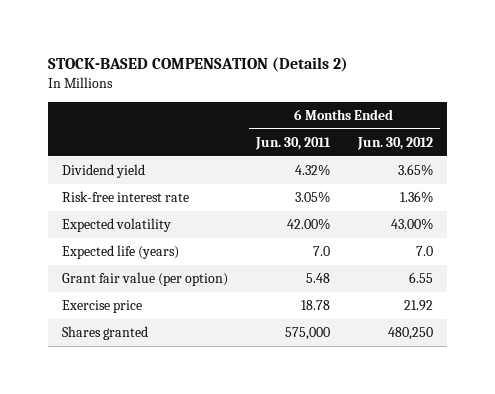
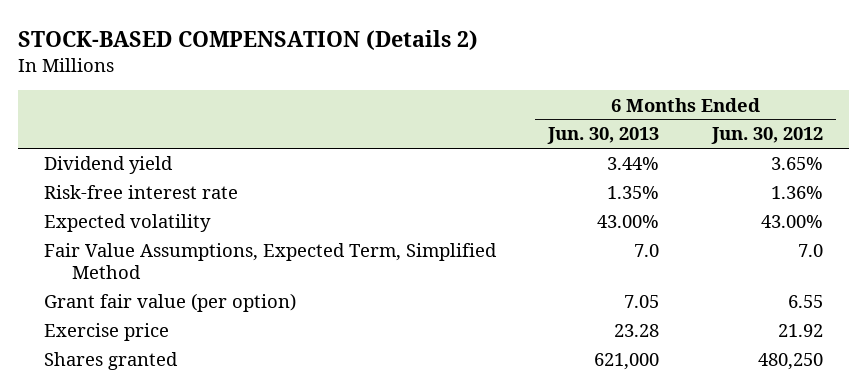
- | 6 Months Ended Jun. 30, 2011 | 6 Months Ended Jun. 30, 2012
+ | 6 Months Ended Jun. 30, 2013 | 6 Months Ended Jun. 30, 2012
- Expected life (years) | 7.0 | 7.0
+ Fair Value Assumptions, Expected Term, Simplified Method | 7.0 | 7.0

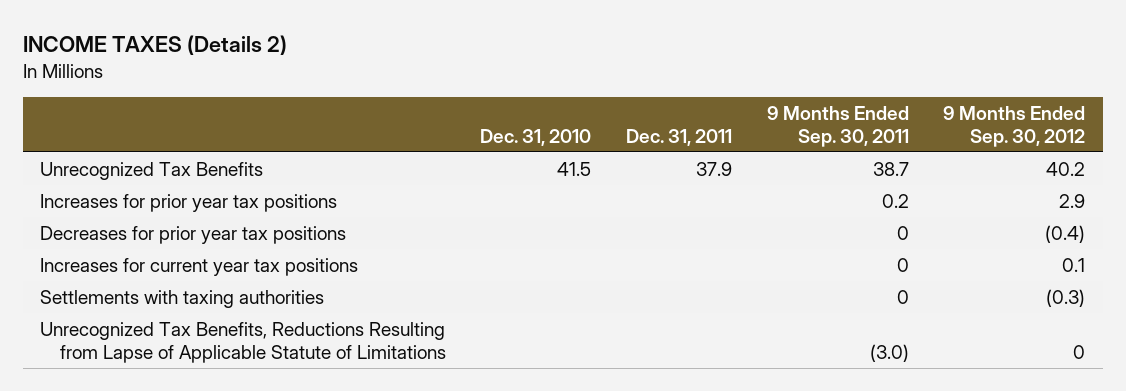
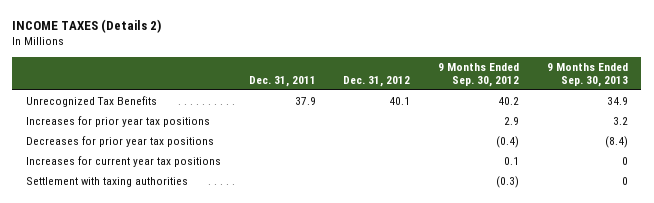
- | Dec. 31, 2010 | Dec. 31, 2011 | 9 Months Ended Sep. 30, 2011 | 9 Months Ended Sep. 30, 2012
+ | Dec. 31, 2011 | Dec. 31, 2012 | 9 Months Ended Sep. 30, 2012 | 9 Months Ended Sep. 30, 2013
- Settlements with taxing authorities | | | 0 | (0.3)
- Unrecognized Tax Benefits, Reductions Resulting from Lapse of Applicable Statute of Limitations | | | (3.0) | 0
+ Settlement with taxing authorities | | | (0.3) | 0

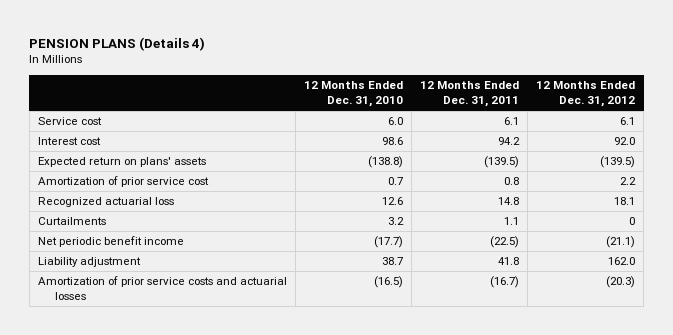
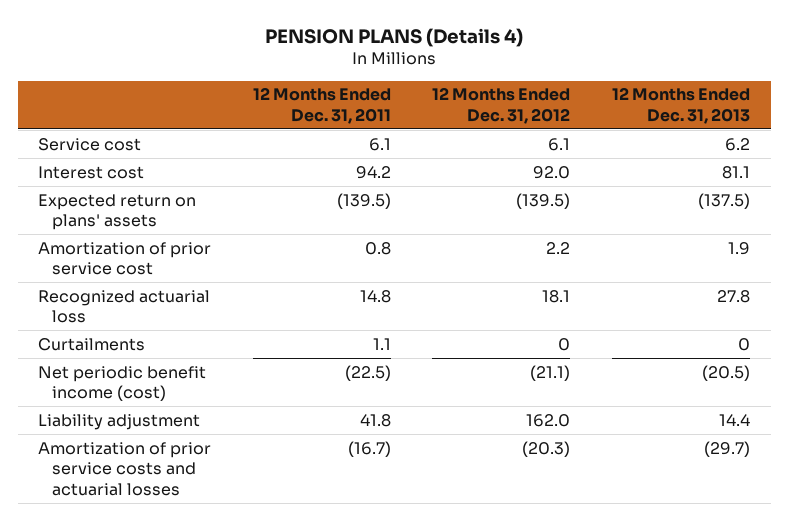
- | 12 Months Ended Dec. 31, 2010 | 12 Months Ended Dec. 31, 2011 | 12 Months Ended Dec. 31, 2012
+ | 12 Months Ended Dec. 31, 2011 | 12 Months Ended Dec. 31, 2012 | 12 Months Ended Dec. 31, 2013
- Net periodic benefit income | (17.7) | (22.5) | (21.1)
+ Net periodic benefit income (cost) | (22.5) | (21.1) | (20.5)

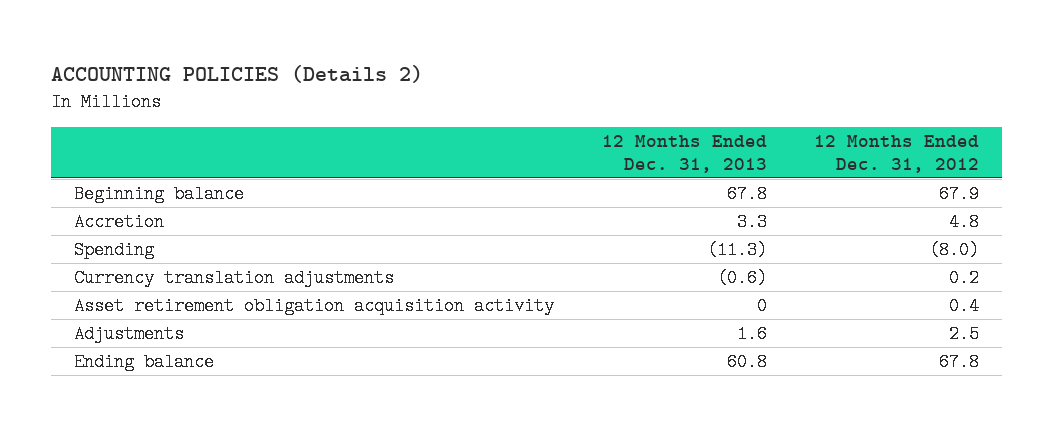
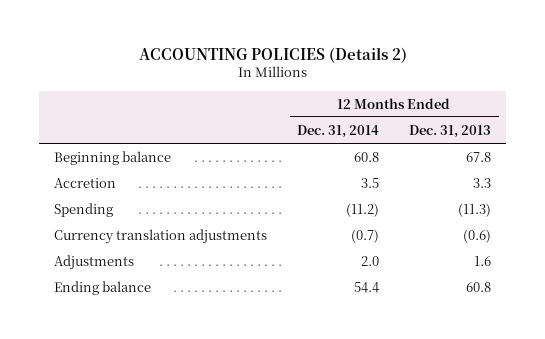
- | 12 Months Ended Dec. 31, 2013 | 12 Months Ended Dec. 31, 2012
+ | 12 Months Ended Dec. 31, 2014 | 12 Months Ended Dec. 31, 2013
- Asset retirement obligation acquisition activity | 0 | 0.4

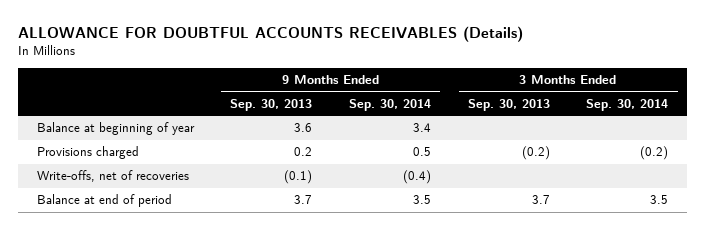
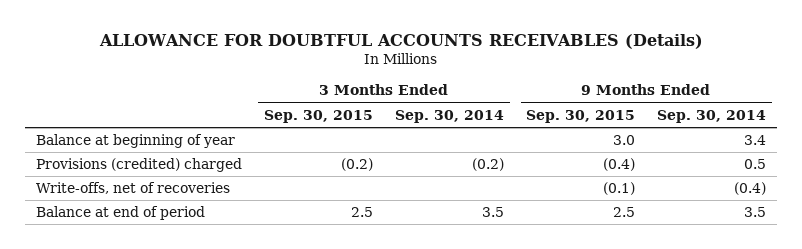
- | 9 Months Ended Sep. 30, 2013 | 9 Months Ended Sep. 30, 2014 | 3 Months Ended Sep. 30, 2013 | 3 Months Ended Sep. 30, 2014
+ | 3 Months Ended Sep. 30, 2015 | 3 Months Ended Sep. 30, 2014 | 9 Months Ended Sep. 30, 2015 | 9 Months Ended Sep. 30, 2014
- Provisions charged | 0.2 | 0.5 | (0.2) | (0.2)
+ Provisions (credited) charged | (0.2) | (0.2) | (0.4) | 0.5

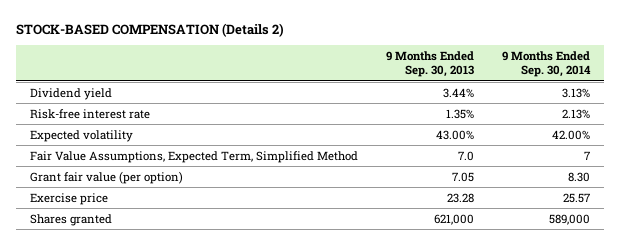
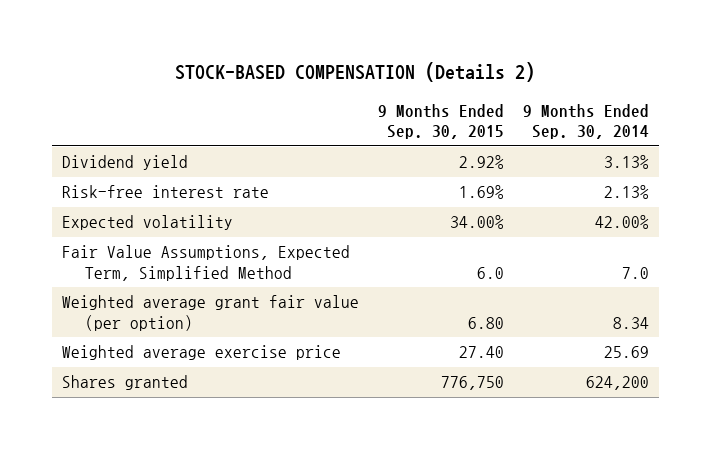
- | 9 Months Ended Sep. 30, 2013 | 9 Months Ended Sep. 30, 2014
+ | 9 Months Ended Sep. 30, 2015 | 9 Months Ended Sep. 30, 2014
- Fair Value Assumptions, Expected Term, Simplified Method | 7.0 | 7
- Grant fair value (per option) | 7.05 | 8.30
- Exercise price | 23.28 | 25.57
- Shares granted | 621,000 | 589,000
+ Fair Value Assumptions, Expected Term, Simplified Method | 6.0 | 7.0
+ Weighted average grant fair value (per option) | 6.80 | 8.34
+ Weighted average exercise price | 27.40 | 25.69
+ Shares granted | 776,750 | 624,200

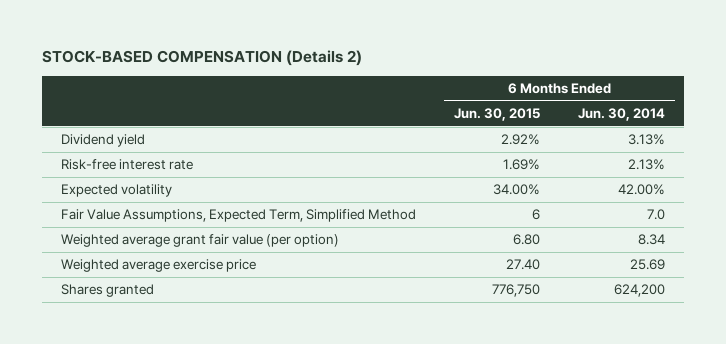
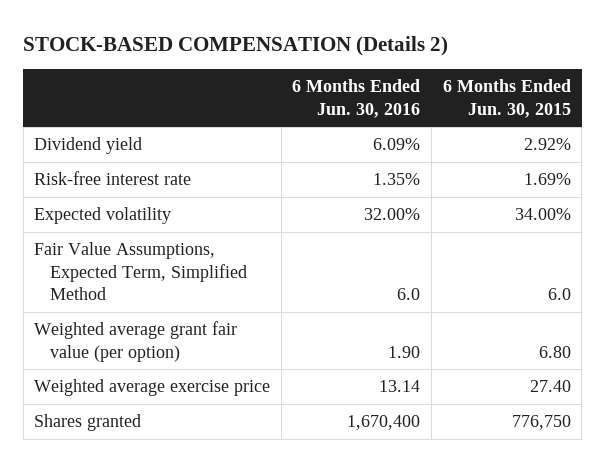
- | 6 Months Ended Jun. 30, 2015 | 6 Months Ended Jun. 30, 2014
+ | 6 Months Ended Jun. 30, 2016 | 6 Months Ended Jun. 30, 2015
- Fair Value Assumptions, Expected Term, Simplified Method | 6 | 7.0
+ Fair Value Assumptions, Expected Term, Simplified Method | 6.0 | 6.0

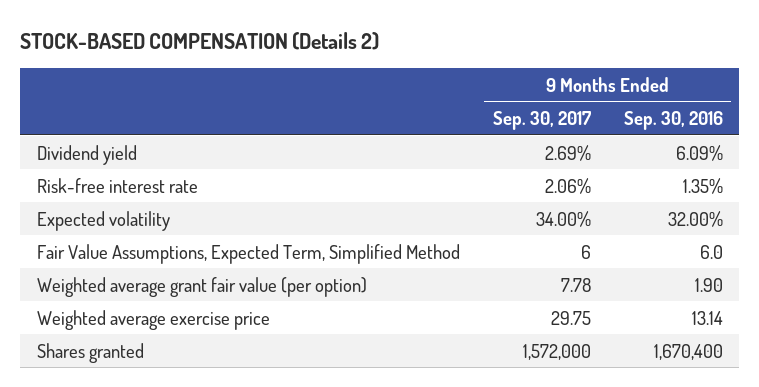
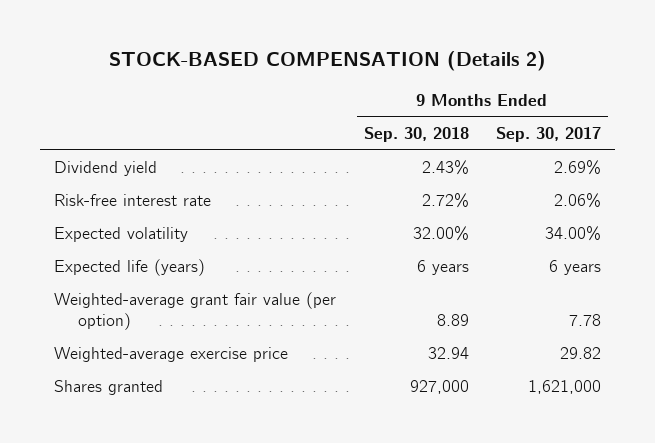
- | 9 Months Ended Sep. 30, 2017 | 9 Months Ended Sep. 30, 2016
+ | 9 Months Ended Sep. 30, 2018 | 9 Months Ended Sep. 30, 2017
- Fair Value Assumptions, Expected Term, Simplified Method | 6 | 6.0
- Weighted average grant fair value (per option) | 7.78 | 1.90
- Weighted average exercise price | 29.75 | 13.14
- Shares granted | 1,572,000 | 1,670,400
+ Expected life (years) | 6 years | 6 years
+ Weighted-average grant fair value (per option) | 8.89 | 7.78
+ Weighted-average exercise price | 32.94 | 29.82
+ Shares granted | 927,000 | 1,621,000

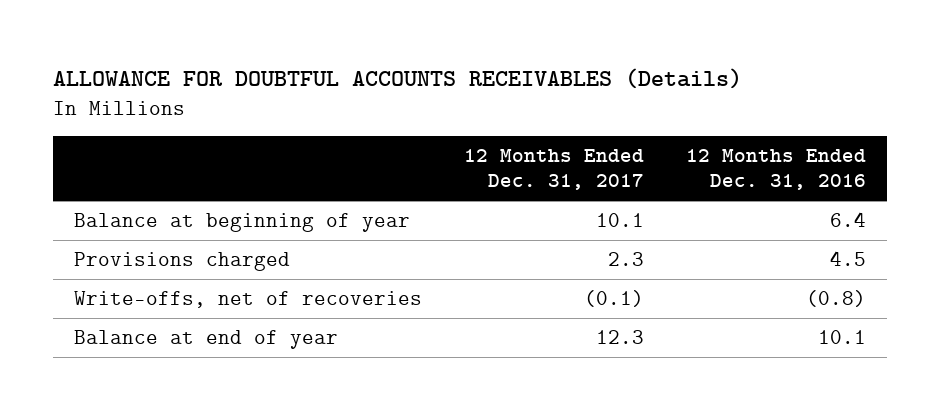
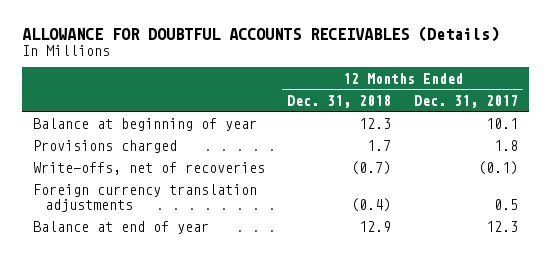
- | 12 Months Ended Dec. 31, 2017 | 12 Months Ended Dec. 31, 2016
+ | 12 Months Ended Dec. 31, 2018 | 12 Months Ended Dec. 31, 2017
- Provisions charged | 2.3 | 4.5
+ Provisions charged | 1.7 | 1.8
+ Foreign currency translation adjustments | (0.4) | 0.5

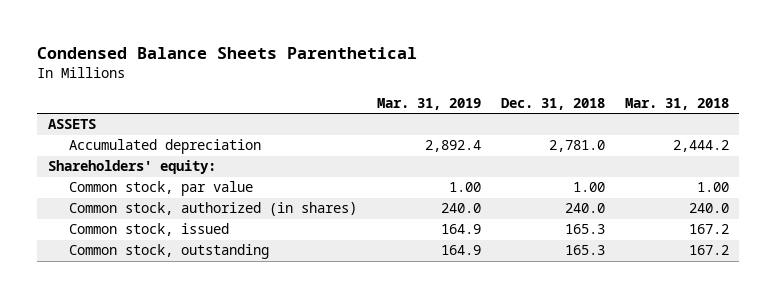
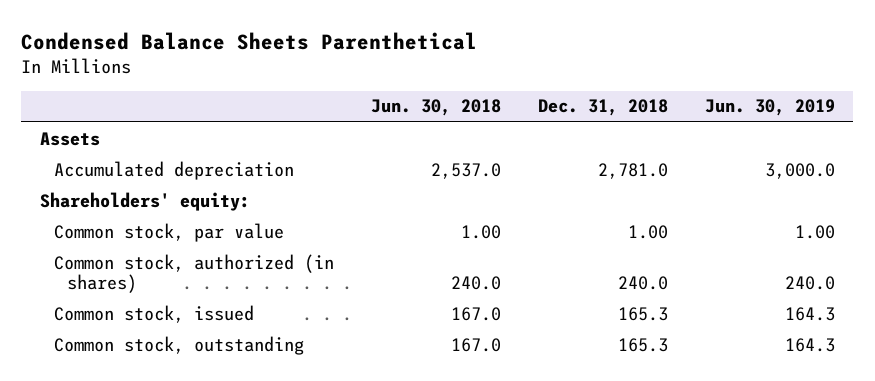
- | Mar. 31, 2019 | Dec. 31, 2018 | Mar. 31, 2018
+ | Jun. 30, 2018 | Dec. 31, 2018 | Jun. 30, 2019
- ASSETS
+ Assets

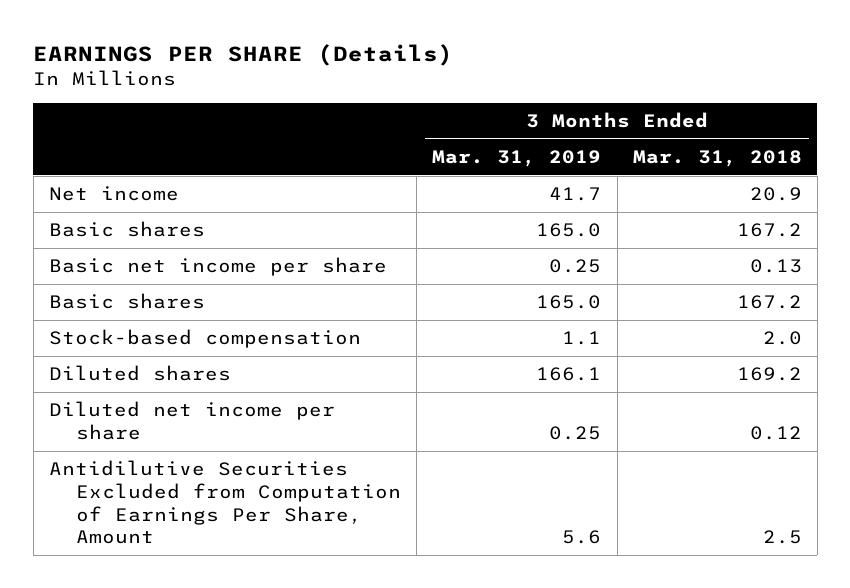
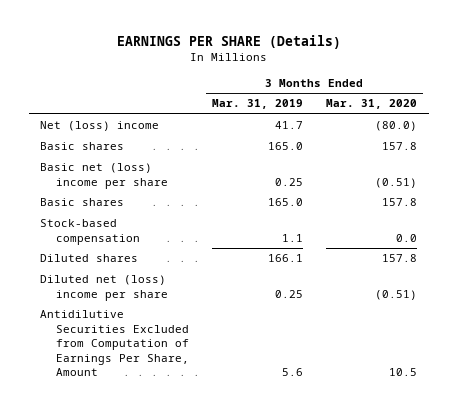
- | 3 Months Ended Mar. 31, 2019 | 3 Months Ended Mar. 31, 2018
+ | 3 Months Ended Mar. 31, 2019 | 3 Months Ended Mar. 31, 2020
- Net income | 41.7 | 20.9
+ Net (loss) income | 41.7 | (80.0)
- Basic net income per share | 0.25 | 0.13
+ Basic net (loss) income per share | 0.25 | (0.51)
- Diluted net income per share | 0.25 | 0.12
+ Diluted net (loss) income per share | 0.25 | (0.51)

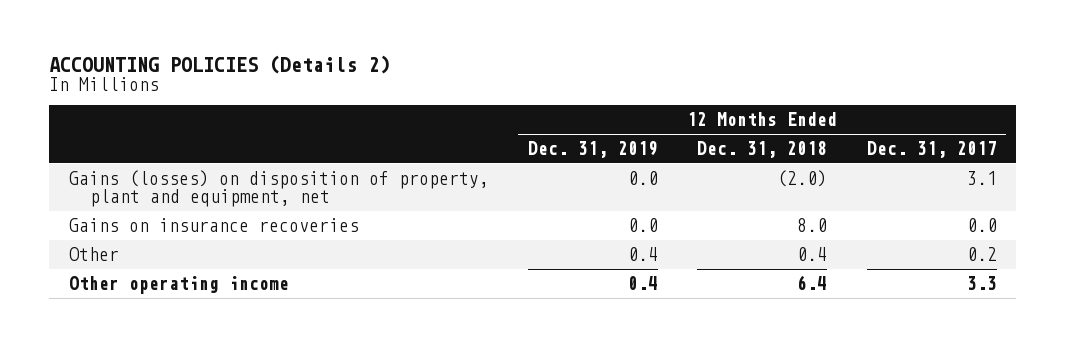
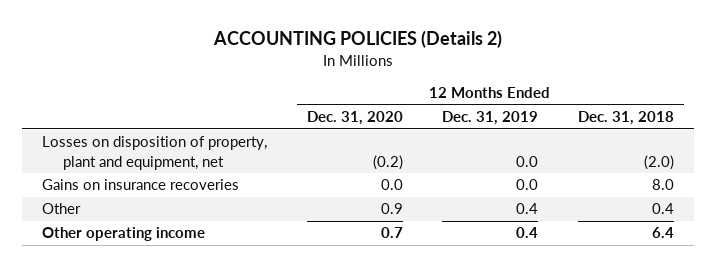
- | 12 Months Ended Dec. 31, 2019 | 12 Months Ended Dec. 31, 2018 | 12 Months Ended Dec. 31, 2017
+ | 12 Months Ended Dec. 31, 2020 | 12 Months Ended Dec. 31, 2019 | 12 Months Ended Dec. 31, 2018
- Gains (losses) on disposition of property, plant and equipment, net | 0.0 | (2.0) | 3.1
+ Losses on disposition of property, plant and equipment, net | (0.2) | 0.0 | (2.0)

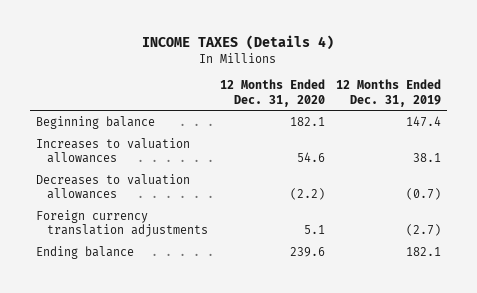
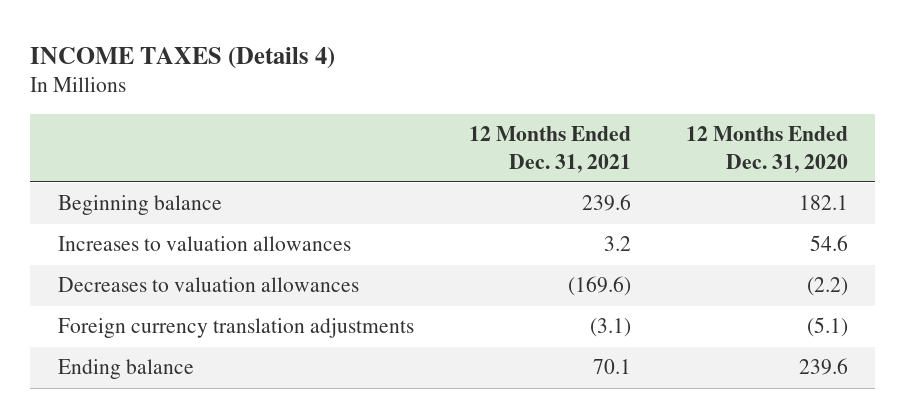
- | 12 Months Ended Dec. 31, 2020 | 12 Months Ended Dec. 31, 2019
+ | 12 Months Ended Dec. 31, 2021 | 12 Months Ended Dec. 31, 2020
- Foreign currency translation adjustments | 5.1 | (2.7)
+ Foreign currency translation adjustments | (3.1) | (5.1)

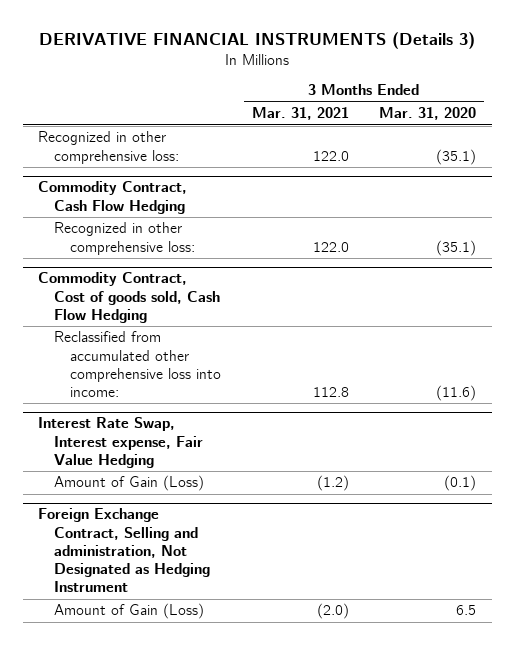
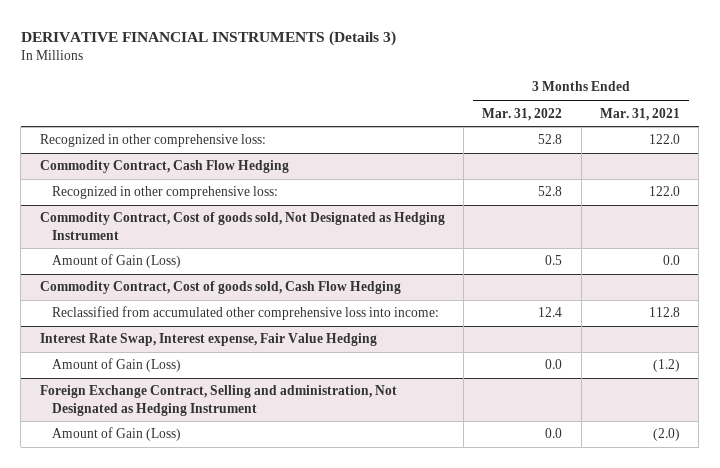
- | 3 Months Ended Mar. 31, 2021 | 3 Months Ended Mar. 31, 2020
+ | 3 Months Ended Mar. 31, 2022 | 3 Months Ended Mar. 31, 2021
+ Commodity Contract, Cost of goods sold, Not Designated as Hedging Instrument
+ Amount of Gain (Loss) | 0.5 | 0.0

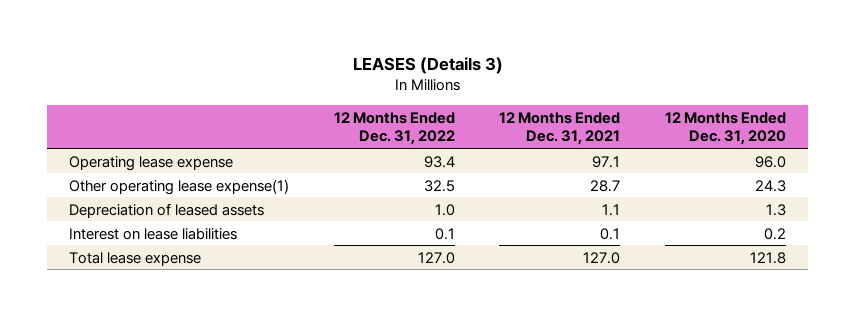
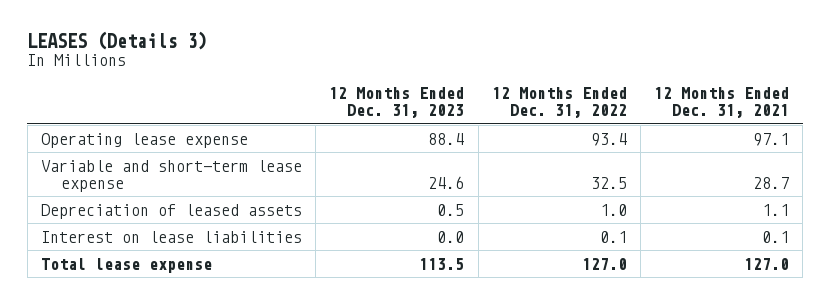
- | 12 Months Ended Dec. 31, 2022 | 12 Months Ended Dec. 31, 2021 | 12 Months Ended Dec. 31, 2020
+ | 12 Months Ended Dec. 31, 2023 | 12 Months Ended Dec. 31, 2022 | 12 Months Ended Dec. 31, 2021
- Other operating lease expense(1) | 32.5 | 28.7 | 24.3
+ Variable and short-term lease expense | 24.6 | 32.5 | 28.7

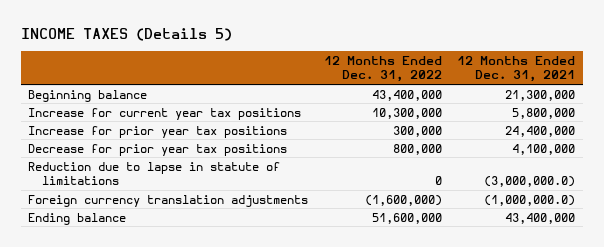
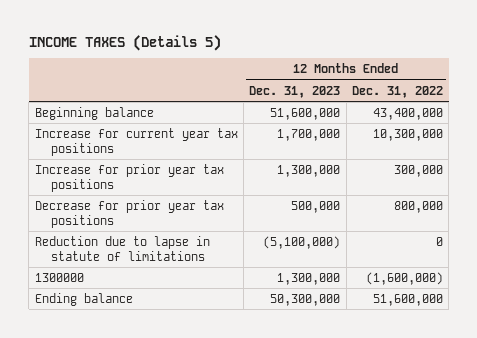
- | 12 Months Ended Dec. 31, 2022 | 12 Months Ended Dec. 31, 2021
+ | 12 Months Ended Dec. 31, 2023 | 12 Months Ended Dec. 31, 2022
- Foreign currency translation adjustments | (1,600,000) | (1,000,000.0)
+ 1300000 | 1,300,000 | (1,600,000)

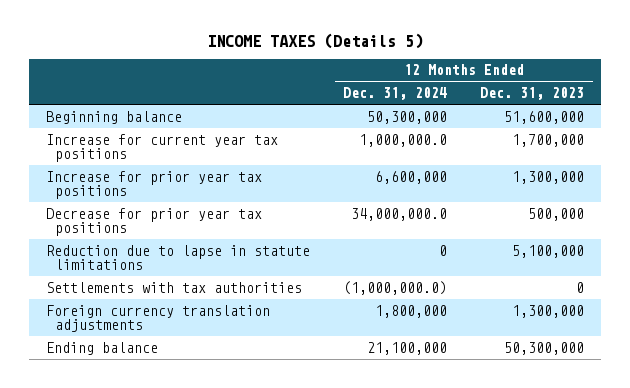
- | 12 Months Ended Dec. 31, 2023 | 12 Months Ended Dec. 31, 2022
+ | 12 Months Ended Dec. 31, 2024 | 12 Months Ended Dec. 31, 2023
- Reduction due to lapse in statute of limitations | (5,100,000) | 0
- 1300000 | 1,300,000 | (1,600,000)
+ Reduction due to lapse in statute limitations | 0 | 5,100,000
+ Settlements with tax authorities | (1,000,000.0) | 0
+ Foreign currency translation adjustments | 1,800,000 | 1,300,000

